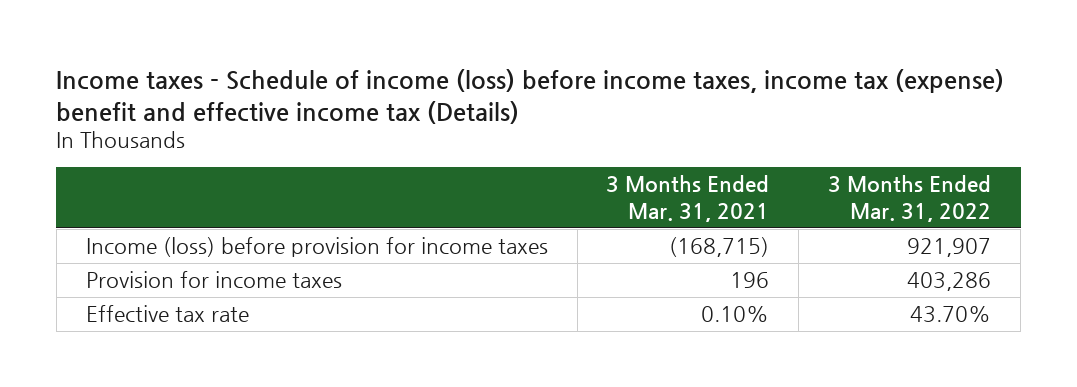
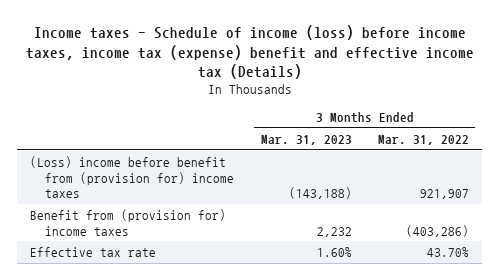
- | 3 Months Ended Mar. 31, 2021 | 3 Months Ended Mar. 31, 2022
+ | 3 Months Ended Mar. 31, 2023 | 3 Months Ended Mar. 31, 2022
- Income (loss) before provision for income taxes | (168,715) | 921,907
- Provision for income taxes | 196 | 403,286
+ (Loss) income before benefit from (provision for) income taxes | (143,188) | 921,907
+ Benefit from (provision for) income taxes | 2,232 | (403,286)

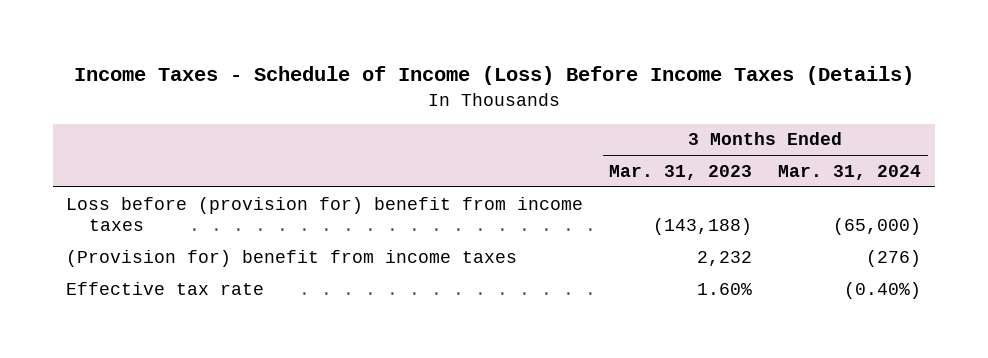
- Income taxes - Schedule of income (loss) before income taxes, income tax (expense) benefit and effective income tax (Details)
+ Income Taxes - Schedule of Income (Loss) Before Income Taxes (Details)
- | 3 Months Ended Mar. 31, 2023 | 3 Months Ended Mar. 31, 2022
+ | 3 Months Ended Mar. 31, 2023 | 3 Months Ended Mar. 31, 2024
- (Loss) income before benefit from (provision for) income taxes | (143,188) | 921,907
- Benefit from (provision for) income taxes | 2,232 | (403,286)
+ Loss before (provision for) benefit from income taxes | (143,188) | (65,000)
+ (Provision for) benefit from income taxes | 2,232 | (276)

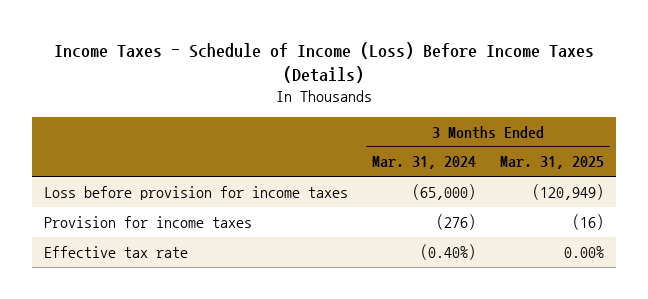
- | 3 Months Ended Mar. 31, 2023 | 3 Months Ended Mar. 31, 2024
+ | 3 Months Ended Mar. 31, 2024 | 3 Months Ended Mar. 31, 2025
- Loss before (provision for) benefit from income taxes | (143,188) | (65,000)
- (Provision for) benefit from income taxes | 2,232 | (276)
+ Loss before provision for income taxes | (65,000) | (120,949)
+ Provision for income taxes | (276) | (16)

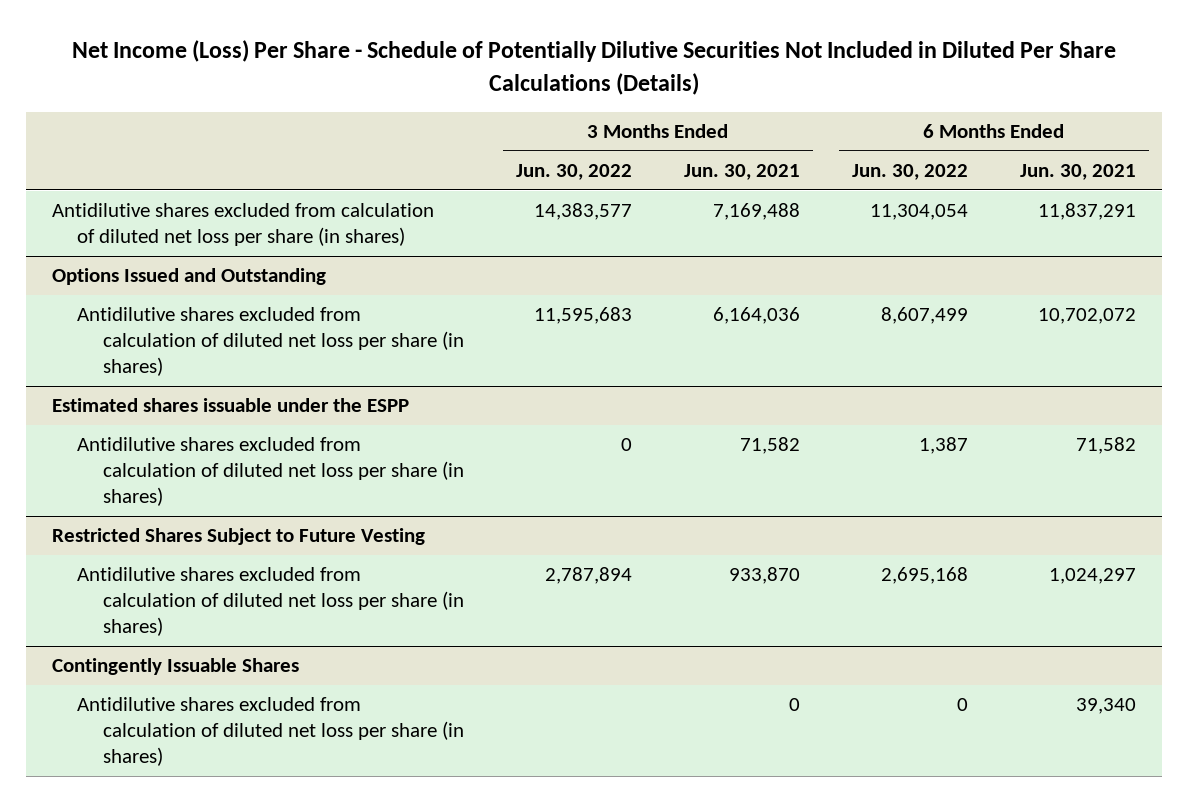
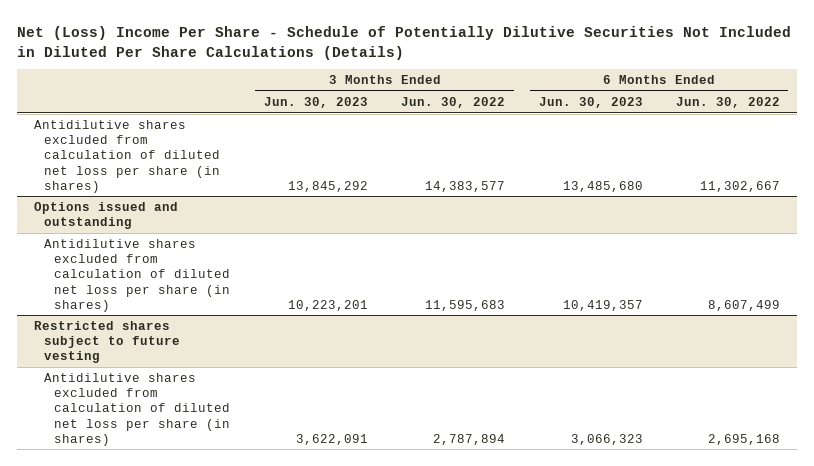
- Net Income (Loss) Per Share - Schedule of Potentially Dilutive Securities Not Included in Diluted Per Share Calculations (Details)
+ Net (Loss) Income Per Share - Schedule of Potentially Dilutive Securities Not Included in Diluted Per Share Calculations (Details)
- | 3 Months Ended Jun. 30, 2022 | 3 Months Ended Jun. 30, 2021 | 6 Months Ended Jun. 30, 2022 | 6 Months Ended Jun. 30, 2021
+ | 3 Months Ended Jun. 30, 2023 | 3 Months Ended Jun. 30, 2022 | 6 Months Ended Jun. 30, 2023 | 6 Months Ended Jun. 30, 2022
- Antidilutive shares excluded from calculation of diluted net loss per share (in shares) | 14,383,577 | 7,169,488 | 11,304,054 | 11,837,291
- Options Issued and Outstanding
+ Antidilutive shares excluded from calculation of diluted net loss per share (in shares) | 13,845,292 | 14,383,577 | 13,485,680 | 11,302,667
+ Options issued and outstanding
- Estimated shares issuable under the ESPP
- Antidilutive shares excluded from calculation of diluted net loss per share (in shares) | 0 | 71,582 | 1,387 | 71,582
- Restricted Shares Subject to Future Vesting
+ Restricted shares subject to future vesting
- Contingently Issuable Shares
- Antidilutive shares excluded from calculation of diluted net loss per share (in shares) | | 0 | 0 | 39,340

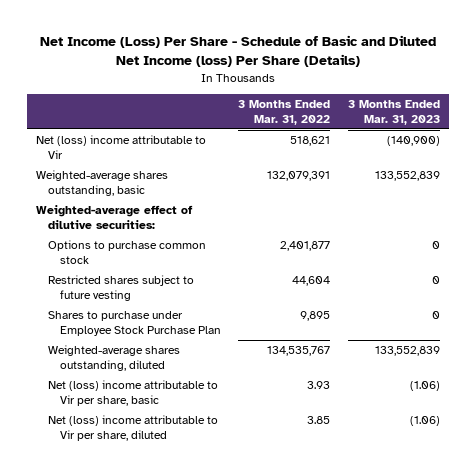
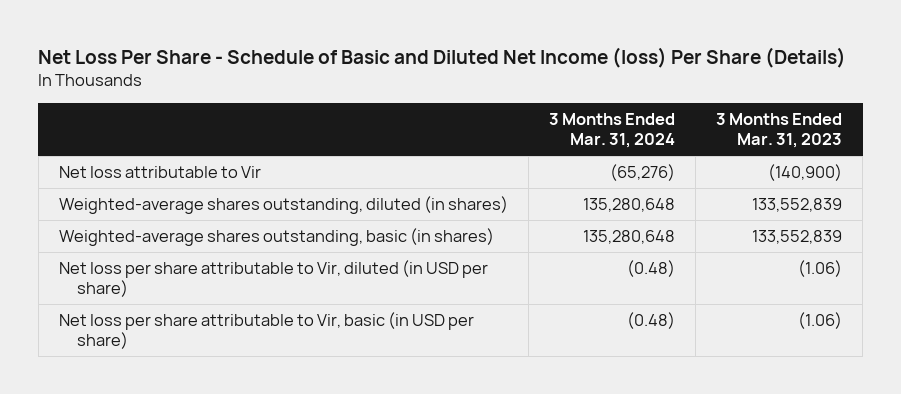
- Net Income (Loss) Per Share - Schedule of Basic and Diluted Net Income (loss) Per Share (Details)
+ Net Loss Per Share - Schedule of Basic and Diluted Net Income (loss) Per Share (Details)
- | 3 Months Ended Mar. 31, 2022 | 3 Months Ended Mar. 31, 2023
+ | 3 Months Ended Mar. 31, 2024 | 3 Months Ended Mar. 31, 2023
- Net (loss) income attributable to Vir | 518,621 | (140,900)
- Weighted-average shares outstanding, basic | 132,079,391 | 133,552,839
- Weighted-average effect of dilutive securities:
- Options to purchase common stock | 2,401,877 | 0
- Restricted shares subject to future vesting | 44,604 | 0
- Shares to purchase under Employee Stock Purchase Plan | 9,895 | 0
- Weighted-average shares outstanding, diluted | 134,535,767 | 133,552,839
- Net (loss) income attributable to Vir per share, basic | 3.93 | (1.06)
- Net (loss) income attributable to Vir per share, diluted | 3.85 | (1.06)
+ Net loss attributable to Vir | (65,276) | (140,900)
+ Weighted-average shares outstanding, diluted (in shares) | 135,280,648 | 133,552,839
+ Weighted-average shares outstanding, basic (in shares) | 135,280,648 | 133,552,839
+ Net loss per share attributable to Vir, diluted (in USD per share) | (0.48) | (1.06)
+ Net loss per share attributable to Vir, basic (in USD per share) | (0.48) | (1.06)

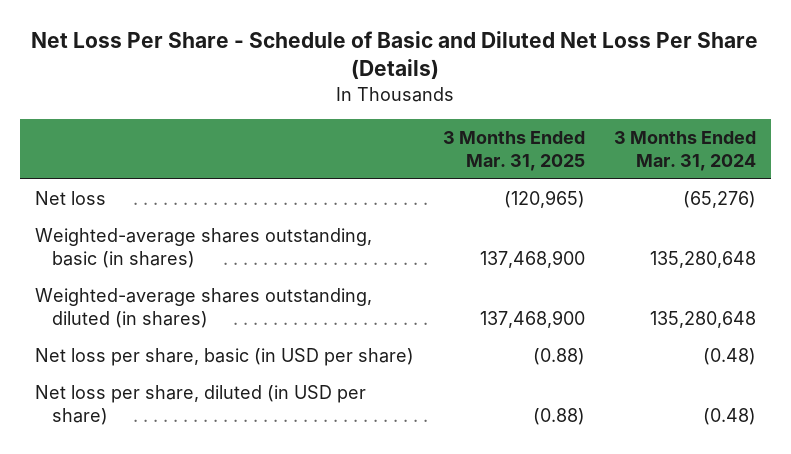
- Net Loss Per Share - Schedule of Basic and Diluted Net Income (loss) Per Share (Details)
+ Net Loss Per Share - Schedule of Basic and Diluted Net Loss Per Share (Details)
- | 3 Months Ended Mar. 31, 2024 | 3 Months Ended Mar. 31, 2023
+ | 3 Months Ended Mar. 31, 2025 | 3 Months Ended Mar. 31, 2024
- Net loss attributable to Vir | (65,276) | (140,900)
+ Net loss | (120,965) | (65,276)
- Net loss per share attributable to Vir, diluted (in USD per share) | (0.48) | (1.06)
- Net loss per share attributable to Vir, basic (in USD per share) | (0.48) | (1.06)
moved down: Weighted-average shares outstanding, diluted (in shares) | 137,468,900 | 135,280,648
+ Net loss per share, basic (in USD per share) | (0.88) | (0.48)
+ Net loss per share, diluted (in USD per share) | (0.88) | (0.48)

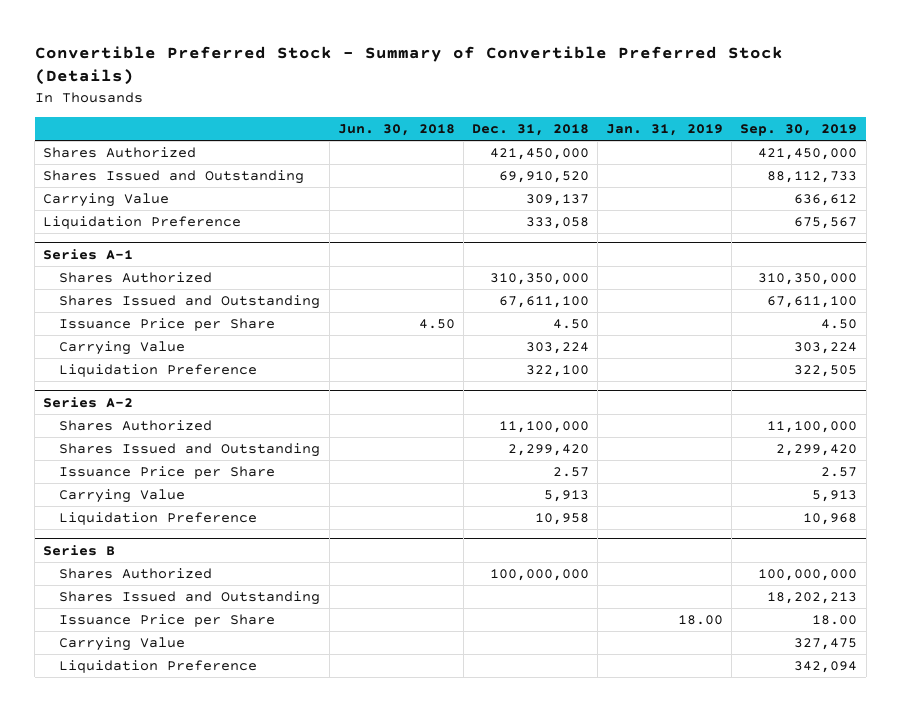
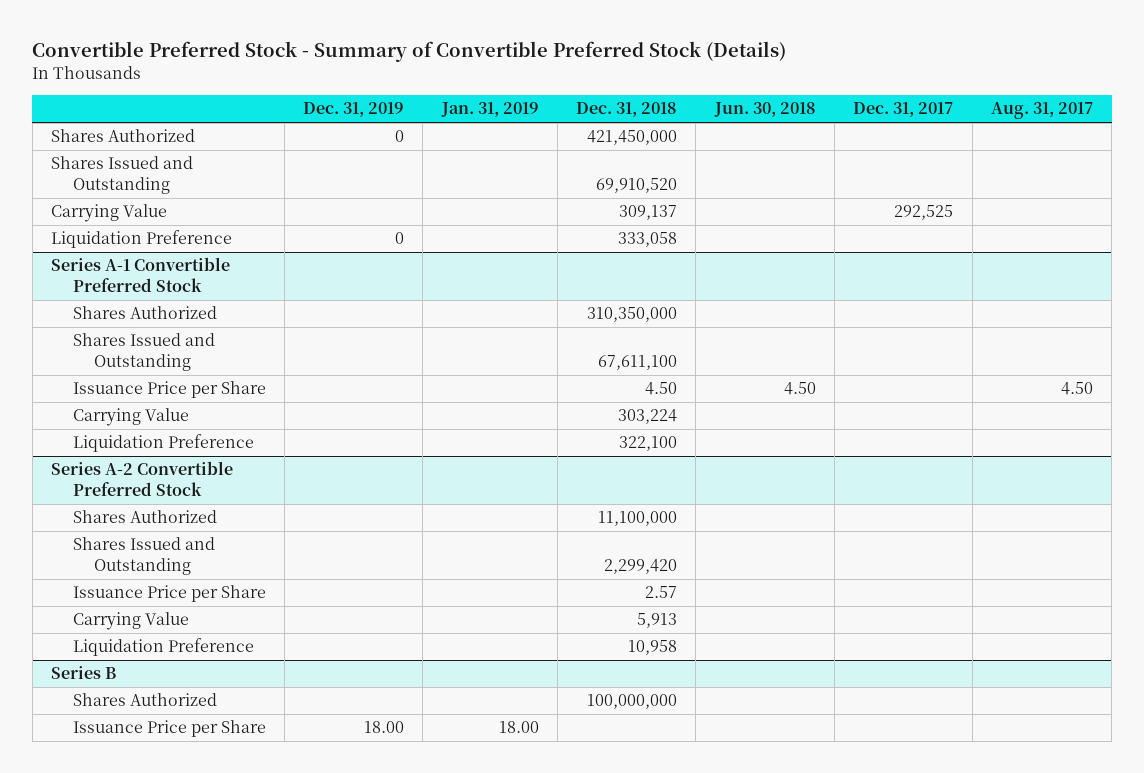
- | Jun. 30, 2018 | Dec. 31, 2018 | Jan. 31, 2019 | Sep. 30, 2019
+ | Dec. 31, 2019 | Jan. 31, 2019 | Dec. 31, 2018 | Jun. 30, 2018 | Dec. 31, 2017 | Aug. 31, 2017
- Series A-1
+ Series A-1 Convertible Preferred Stock
- Series A-2
+ Series A-2 Convertible Preferred Stock
@ Series B
- Shares Issued and Outstanding | | | | 18,202,213
- Carrying Value | | | | 327,475
- Liquidation Preference | | | | 342,094

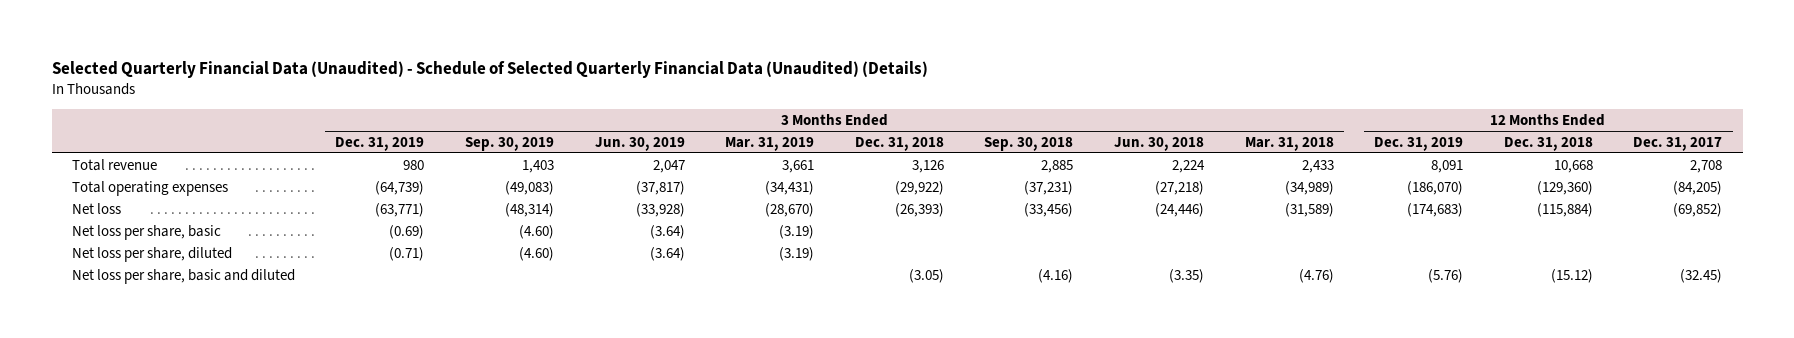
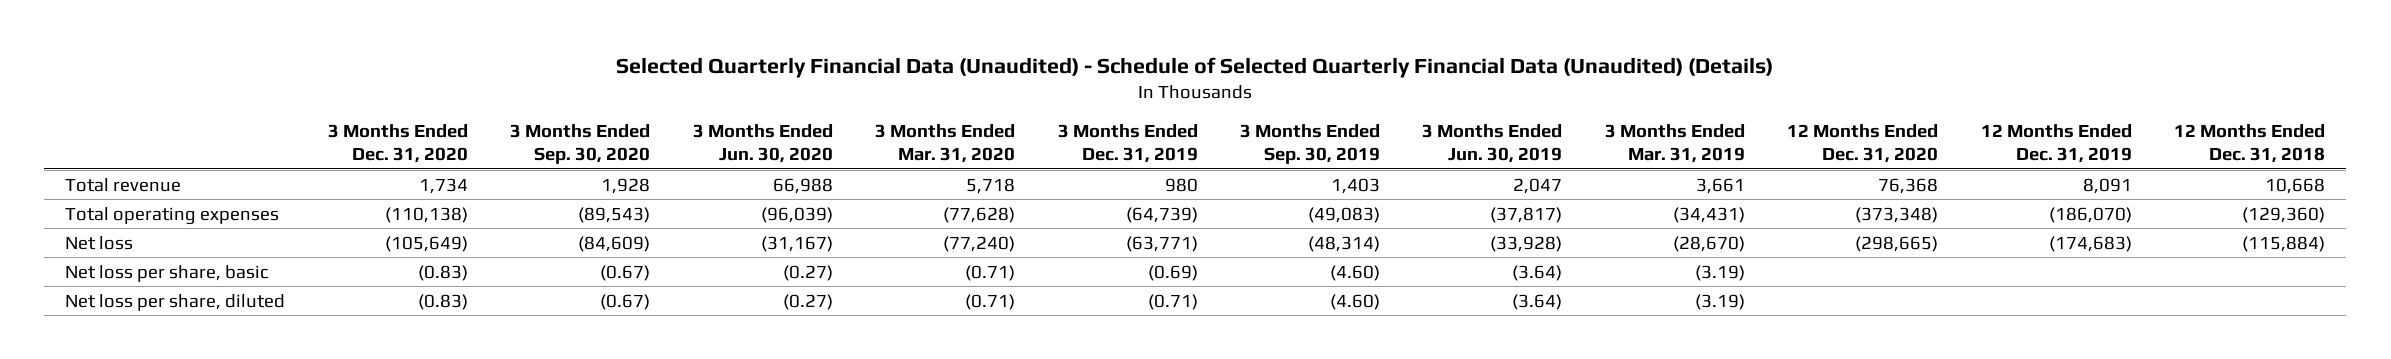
- | 3 Months Ended Dec. 31, 2019 | 3 Months Ended Sep. 30, 2019 | 3 Months Ended Jun. 30, 2019 | 3 Months Ended Mar. 31, 2019 | 3 Months Ended Dec. 31, 2018 | 3 Months Ended Sep. 30, 2018 | 3 Months Ended Jun. 30, 2018 | 3 Months Ended Mar. 31, 2018 | 12 Months Ended Dec. 31, 2019 | 12 Months Ended Dec. 31, 2018 | 12 Months Ended Dec. 31, 2017
+ | 3 Months Ended Dec. 31, 2020 | 3 Months Ended Sep. 30, 2020 | 3 Months Ended Jun. 30, 2020 | 3 Months Ended Mar. 31, 2020 | 3 Months Ended Dec. 31, 2019 | 3 Months Ended Sep. 30, 2019 | 3 Months Ended Jun. 30, 2019 | 3 Months Ended Mar. 31, 2019 | 12 Months Ended Dec. 31, 2020 | 12 Months Ended Dec. 31, 2019 | 12 Months Ended Dec. 31, 2018
- Net loss per share, basic and diluted | | | | | (3.05) | (4.16) | (3.35) | (4.76) | (5.76) | (15.12) | (32.45)

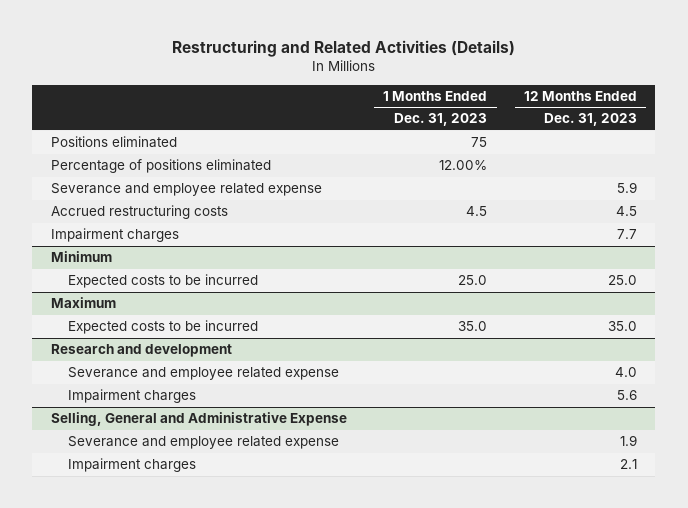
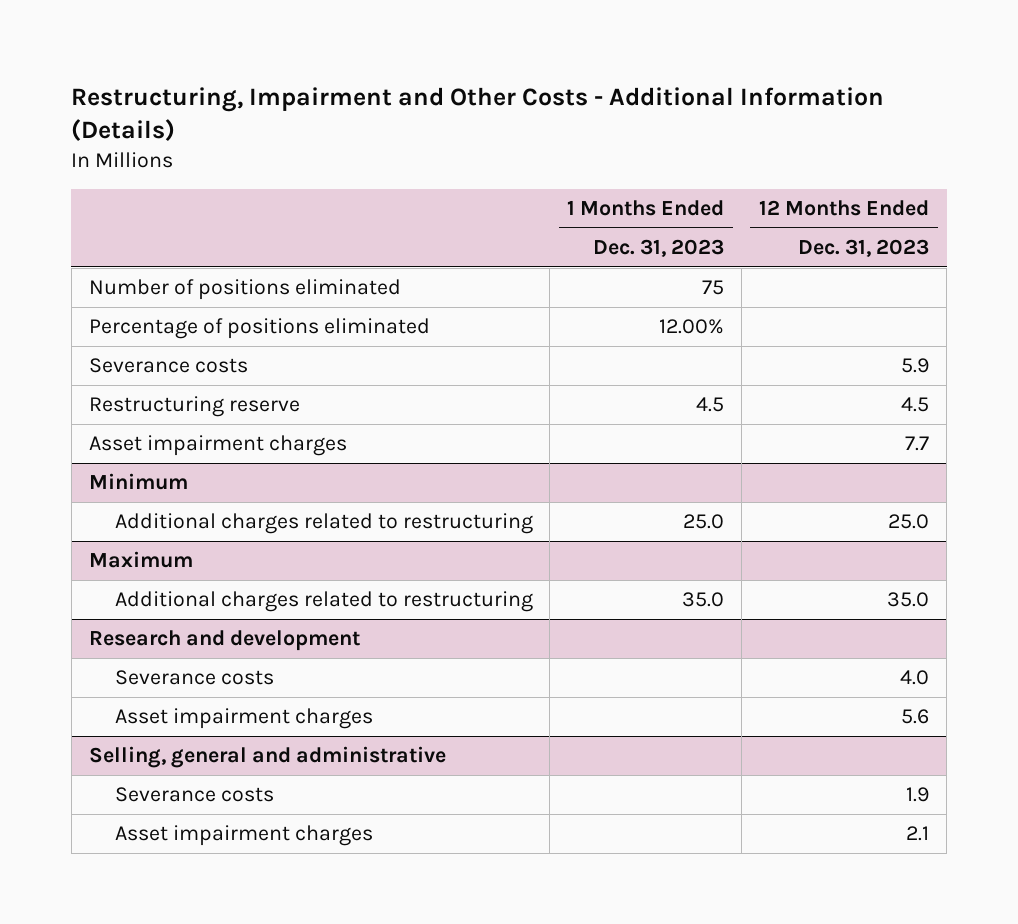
- Restructuring and Related Activities (Details)
+ Restructuring, Impairment and Other Costs - Additional Information (Details)
- Positions eliminated | 75 |
+ Number of positions eliminated | 75 |
- Severance and employee related expense | | 5.9
- Accrued restructuring costs | 4.5 | 4.5
- Impairment charges | | 7.7
+ Severance costs | | 5.9
+ Restructuring reserve | 4.5 | 4.5
+ Asset impairment charges | | 7.7
@ Minimum
- Expected costs to be incurred | 25.0 | 25.0
+ Additional charges related to restructuring | 25.0 | 25.0
@ Maximum
- Expected costs to be incurred | 35.0 | 35.0
+ Additional charges related to restructuring | 35.0 | 35.0
@ Research and development
- Severance and employee related expense | | 4.0
- Impairment charges | | 5.6
- Selling, General and Administrative Expense
- Severance and employee related expense | | 1.9
- Impairment charges | | 2.1
@ Research and development
+ Severance costs | | 4.0
+ Asset impairment charges | | 5.6
+ Selling, general and administrative
+ Severance costs | | 1.9
+ Asset impairment charges | | 2.1

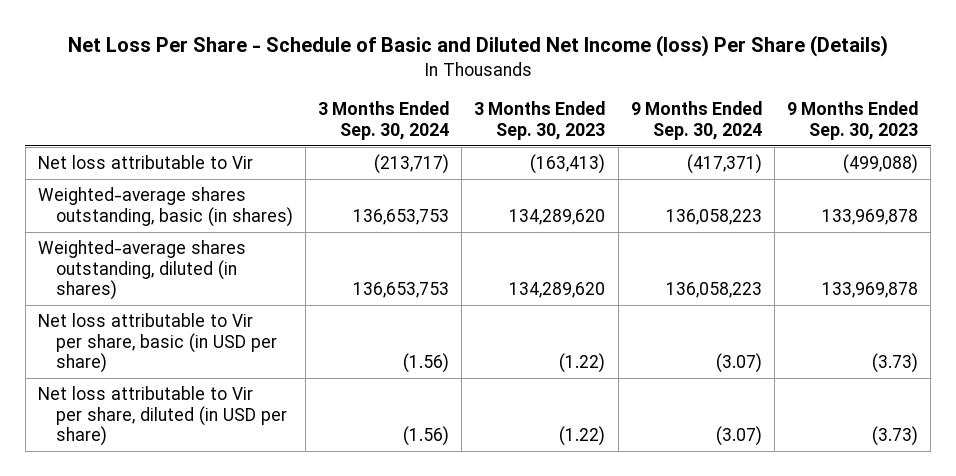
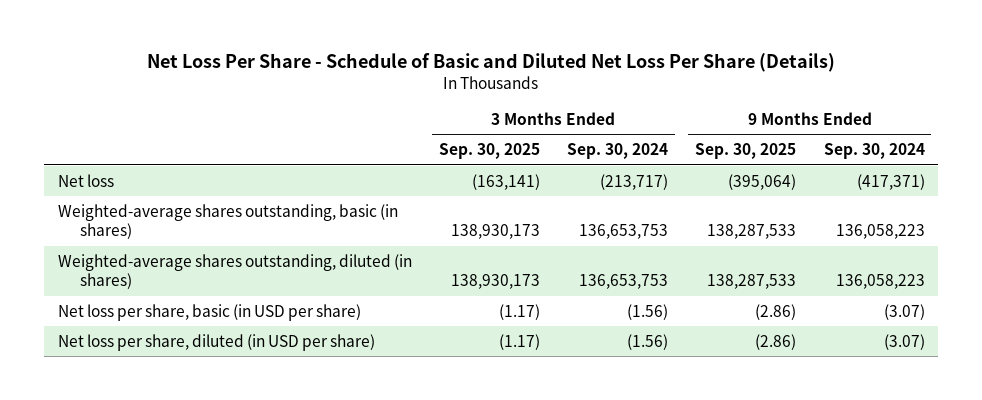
- Net Loss Per Share - Schedule of Basic and Diluted Net Income (loss) Per Share (Details)
+ Net Loss Per Share - Schedule of Basic and Diluted Net Loss Per Share (Details)
- | 3 Months Ended Sep. 30, 2024 | 3 Months Ended Sep. 30, 2023 | 9 Months Ended Sep. 30, 2024 | 9 Months Ended Sep. 30, 2023
+ | 3 Months Ended Sep. 30, 2025 | 3 Months Ended Sep. 30, 2024 | 9 Months Ended Sep. 30, 2025 | 9 Months Ended Sep. 30, 2024
- Net loss attributable to Vir | (213,717) | (163,413) | (417,371) | (499,088)
+ Net loss | (163,141) | (213,717) | (395,064) | (417,371)
- Net loss attributable to Vir per share, basic (in USD per share) | (1.56) | (1.22) | (3.07) | (3.73)
- Net loss attributable to Vir per share, diluted (in USD per share) | (1.56) | (1.22) | (3.07) | (3.73)
+ Net loss per share, basic (in USD per share) | (1.17) | (1.56) | (2.86) | (3.07)
+ Net loss per share, diluted (in USD per share) | (1.17) | (1.56) | (2.86) | (3.07)

